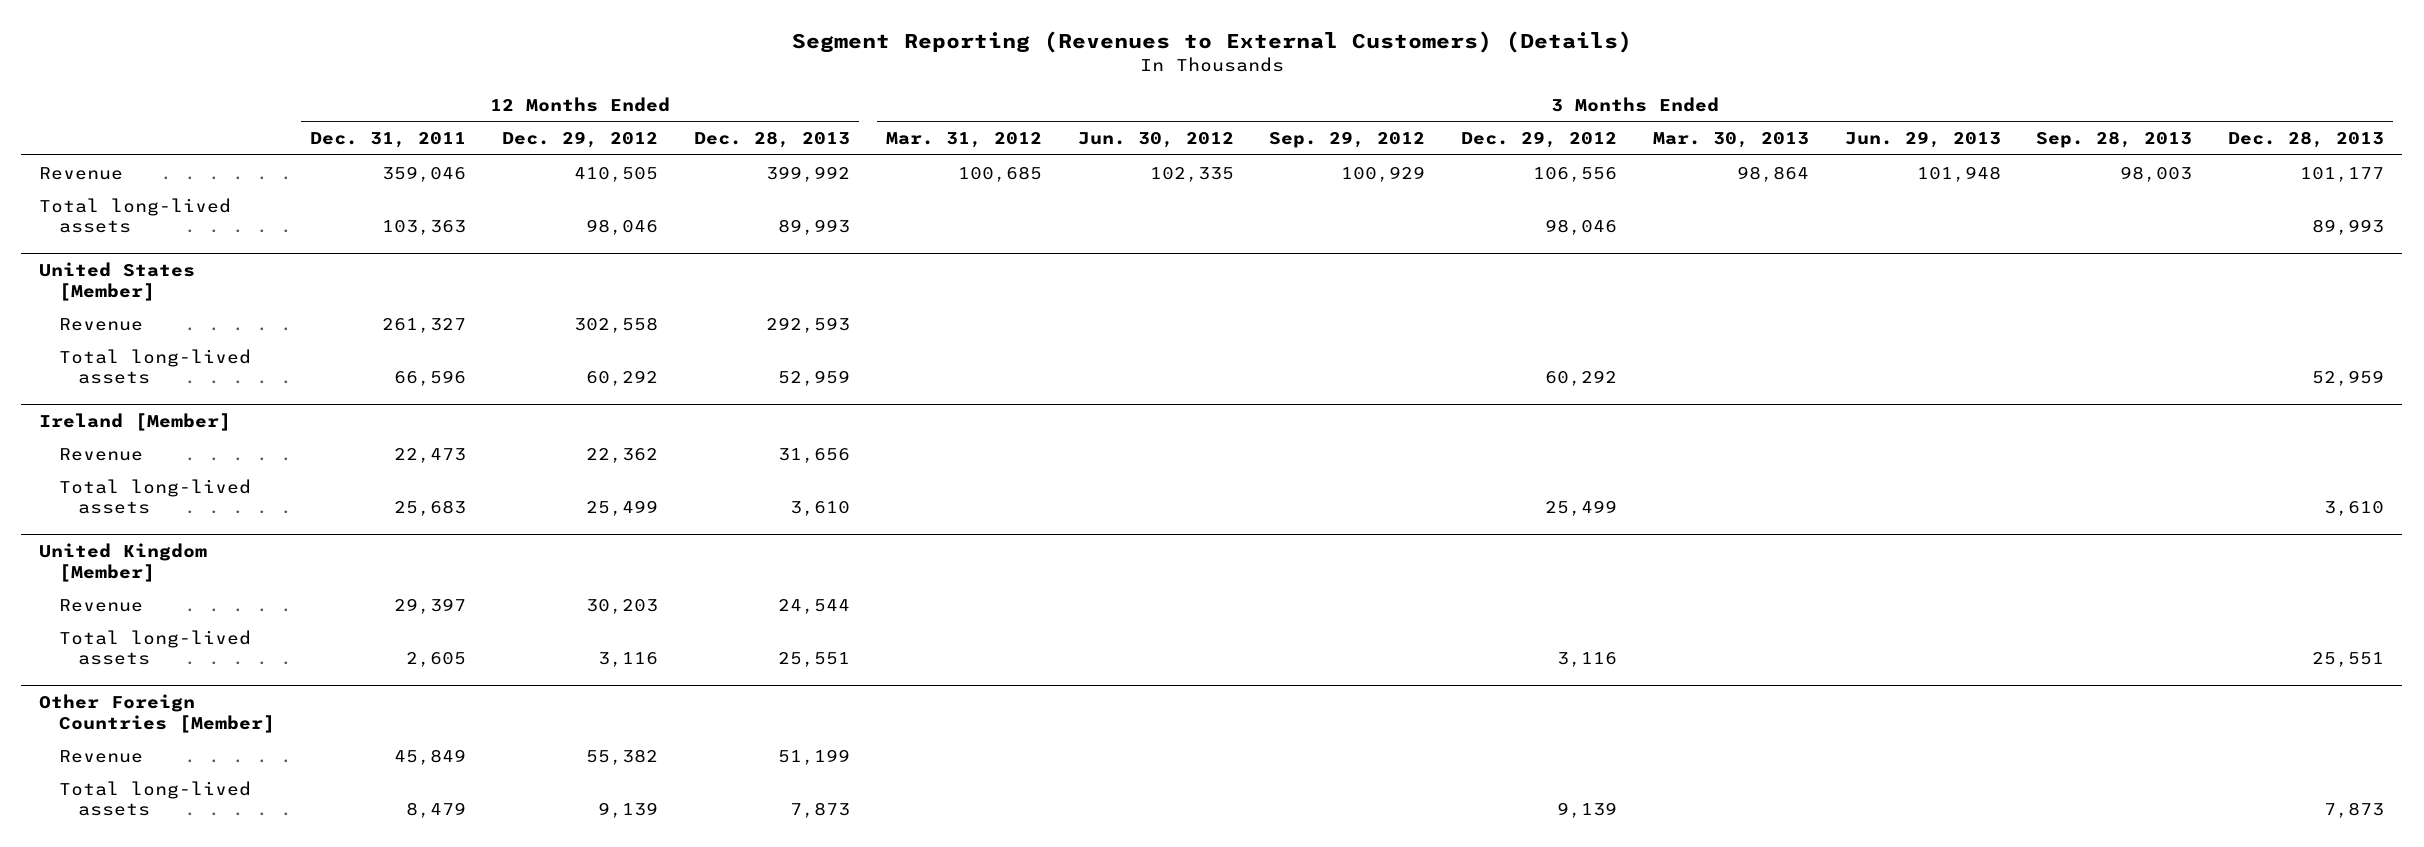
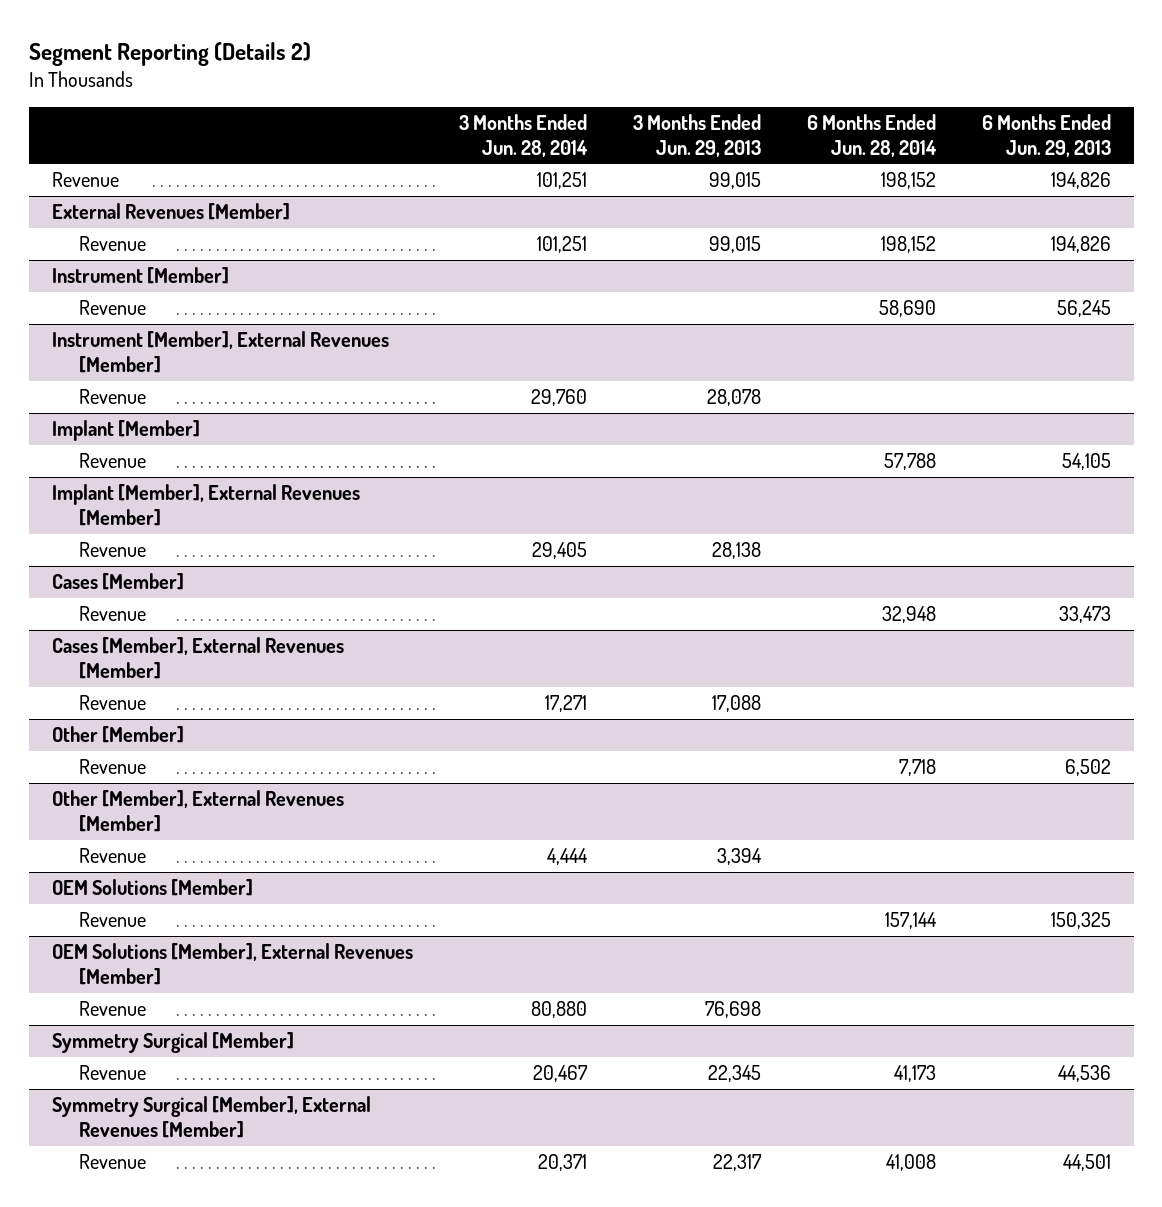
- Segment Reporting (Revenues to External Customers) (Details)
+ Segment Reporting (Details 2)
- | 12 Months Ended Dec. 31, 2011 | 12 Months Ended Dec. 29, 2012 | 12 Months Ended Dec. 28, 2013 | 3 Months Ended Mar. 31, 2012 | 3 Months Ended Jun. 30, 2012 | 3 Months Ended Sep. 29, 2012 | 3 Months Ended Dec. 29, 2012 | 3 Months Ended Mar. 30, 2013 | 3 Months Ended Jun. 29, 2013 | 3 Months Ended Sep. 28, 2013 | 3 Months Ended Dec. 28, 2013
+ | 3 Months Ended Jun. 28, 2014 | 3 Months Ended Jun. 29, 2013 | 6 Months Ended Jun. 28, 2014 | 6 Months Ended Jun. 29, 2013
- Revenue | 359,046 | 410,505 | 399,992 | 100,685 | 102,335 | 100,929 | 106,556 | 98,864 | 101,948 | 98,003 | 101,177
- Total long-lived assets | 103,363 | 98,046 | 89,993 | | | | 98,046 | | | | 89,993
- United States [Member]
- Revenue | 261,327 | 302,558 | 292,593 | | | | | | | |
- Total long-lived assets | 66,596 | 60,292 | 52,959 | | | | 60,292 | | | | 52,959
- Ireland [Member]
- Revenue | 22,473 | 22,362 | 31,656 | | | | | | | |
- Total long-lived assets | 25,683 | 25,499 | 3,610 | | | | 25,499 | | | | 3,610
- United Kingdom [Member]
- Revenue | 29,397 | 30,203 | 24,544 | | | | | | | |
- Total long-lived assets | 2,605 | 3,116 | 25,551 | | | | 3,116 | | | | 25,551
- Other Foreign Countries [Member]
+ Revenue | 101,251 | 99,015 | 198,152 | 194,826
+ External Revenues [Member]
+ Revenue | 101,251 | 99,015 | 198,152 | 194,826
+ Instrument [Member]
+ Revenue | | | 58,690 | 56,245
+ Instrument [Member], External Revenues [Member]
+ Revenue | 29,760 | 28,078 | |
+ Implant [Member]
+ Revenue | | | 57,788 | 54,105
+ Implant [Member], External Revenues [Member]
+ Revenue | 29,405 | 28,138 | |
+ Cases [Member]
+ Revenue | | | 32,948 | 33,473
+ Cases [Member], External Revenues [Member]
+ Revenue | 17,271 | 17,088 | |
+ Other [Member]
- Total long-lived assets | 8,479 | 9,139 | 7,873 | | | | 9,139 | | | | 7,873
+ Other [Member], External Revenues [Member]
+ Revenue | 4,444 | 3,394 | |
+ OEM Solutions [Member]
+ Revenue | | | 157,144 | 150,325
+ OEM Solutions [Member], External Revenues [Member]
+ Revenue | 80,880 | 76,698 | |
+ Symmetry Surgical [Member]
+ Revenue | 20,467 | 22,345 | 41,173 | 44,536
+ Symmetry Surgical [Member], External Revenues [Member]
+ Revenue | 20,371 | 22,317 | 41,008 | 44,501

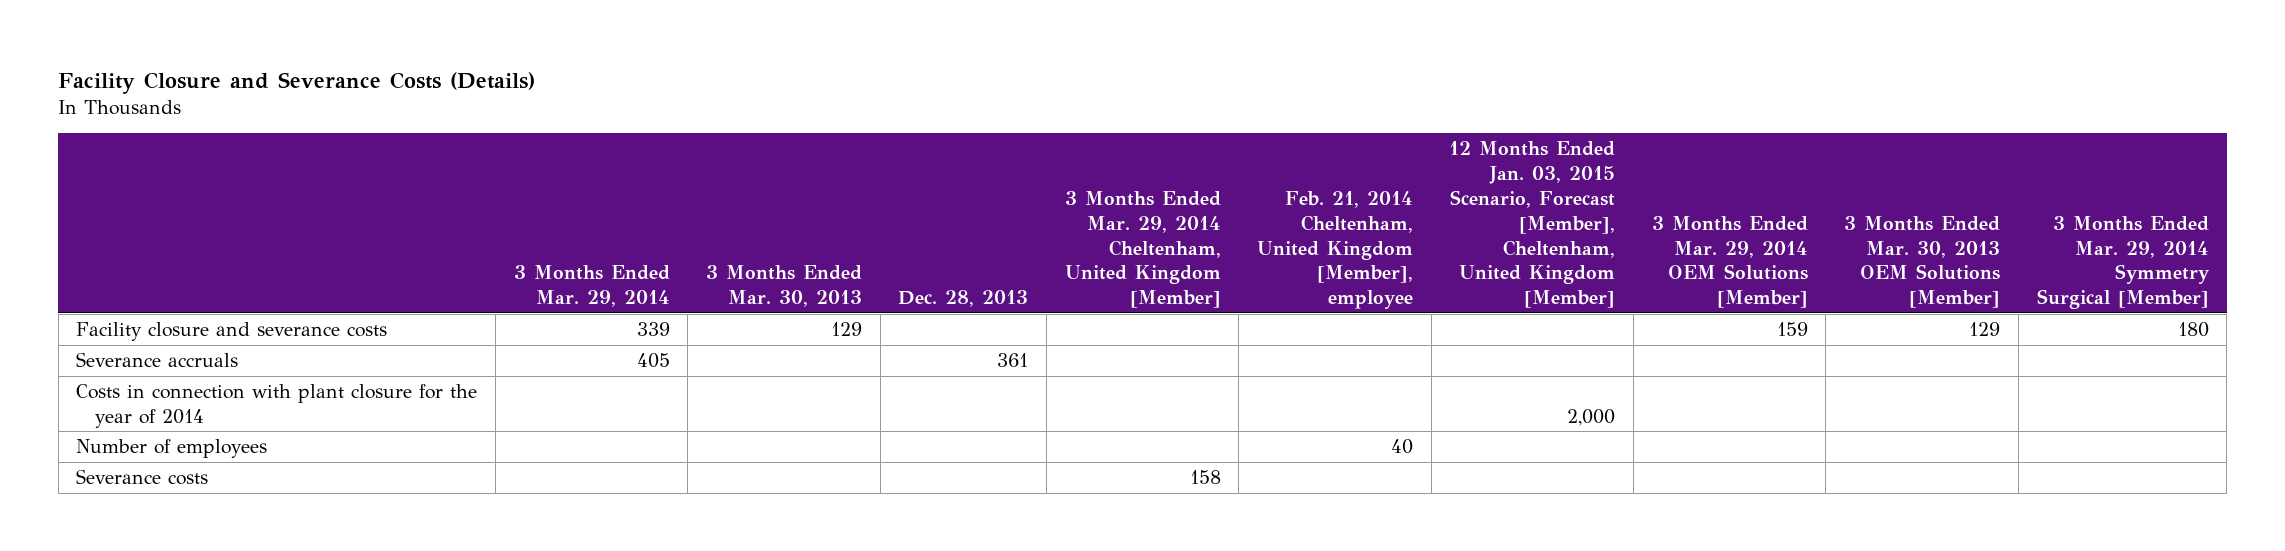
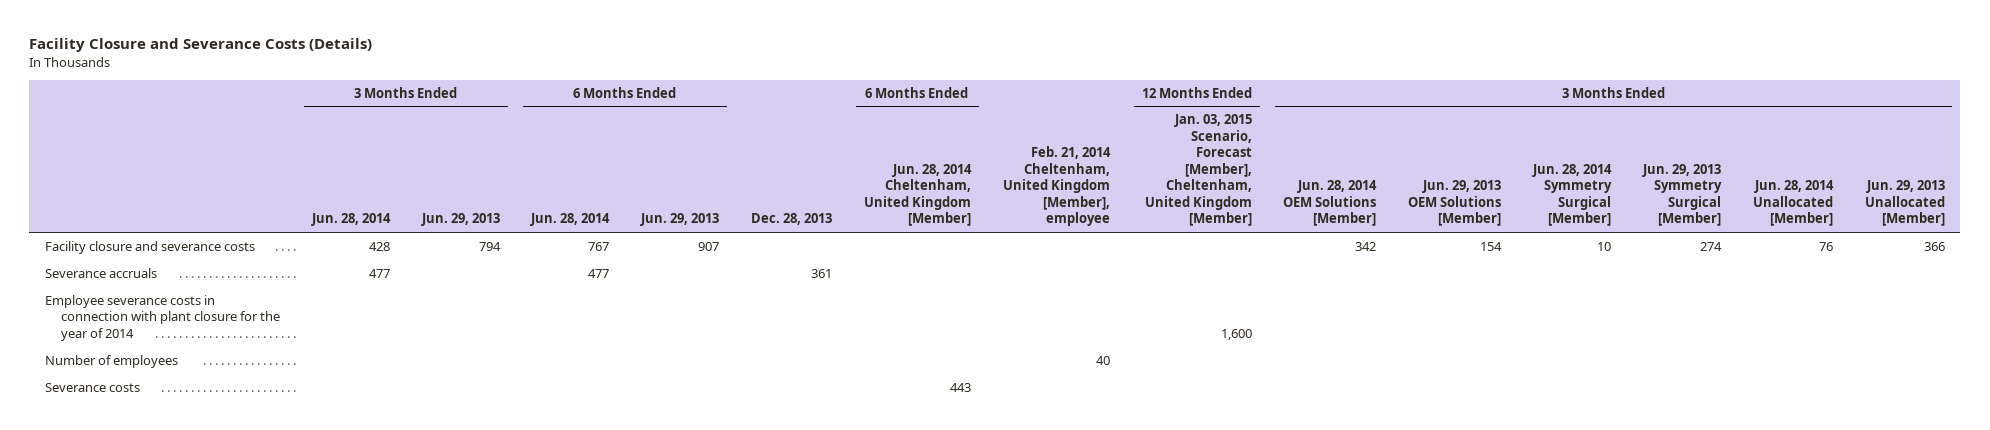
- | 3 Months Ended Mar. 29, 2014 | 3 Months Ended Mar. 30, 2013 | Dec. 28, 2013 | 3 Months Ended Mar. 29, 2014 Cheltenham, United Kingdom [Member] | Feb. 21, 2014 Cheltenham, United Kingdom [Member], employee | 12 Months Ended Jan. 03, 2015 Scenario, Forecast [Member], Cheltenham, United Kingdom [Member] | 3 Months Ended Mar. 29, 2014 OEM Solutions [Member] | 3 Months Ended Mar. 30, 2013 OEM Solutions [Member] | 3 Months Ended Mar. 29, 2014 Symmetry Surgical [Member]
+ | 3 Months Ended Jun. 28, 2014 | 3 Months Ended Jun. 29, 2013 | 6 Months Ended Jun. 28, 2014 | 6 Months Ended Jun. 29, 2013 | Dec. 28, 2013 | 6 Months Ended Jun. 28, 2014 Cheltenham, United Kingdom [Member] | Feb. 21, 2014 Cheltenham, United Kingdom [Member], employee | 12 Months Ended Jan. 03, 2015 Scenario, Forecast [Member], Cheltenham, United Kingdom [Member] | 3 Months Ended Jun. 28, 2014 OEM Solutions [Member] | 3 Months Ended Jun. 29, 2013 OEM Solutions [Member] | 3 Months Ended Jun. 28, 2014 Symmetry Surgical [Member] | 3 Months Ended Jun. 29, 2013 Symmetry Surgical [Member] | 3 Months Ended Jun. 28, 2014 Unallocated [Member] | 3 Months Ended Jun. 29, 2013 Unallocated [Member]
- Costs in connection with plant closure for the year of 2014 | | | | | | 2,000 | | |
+ Employee severance costs in connection with plant closure for the year of 2014 | | | | | | | | 1,600 | | | | | |

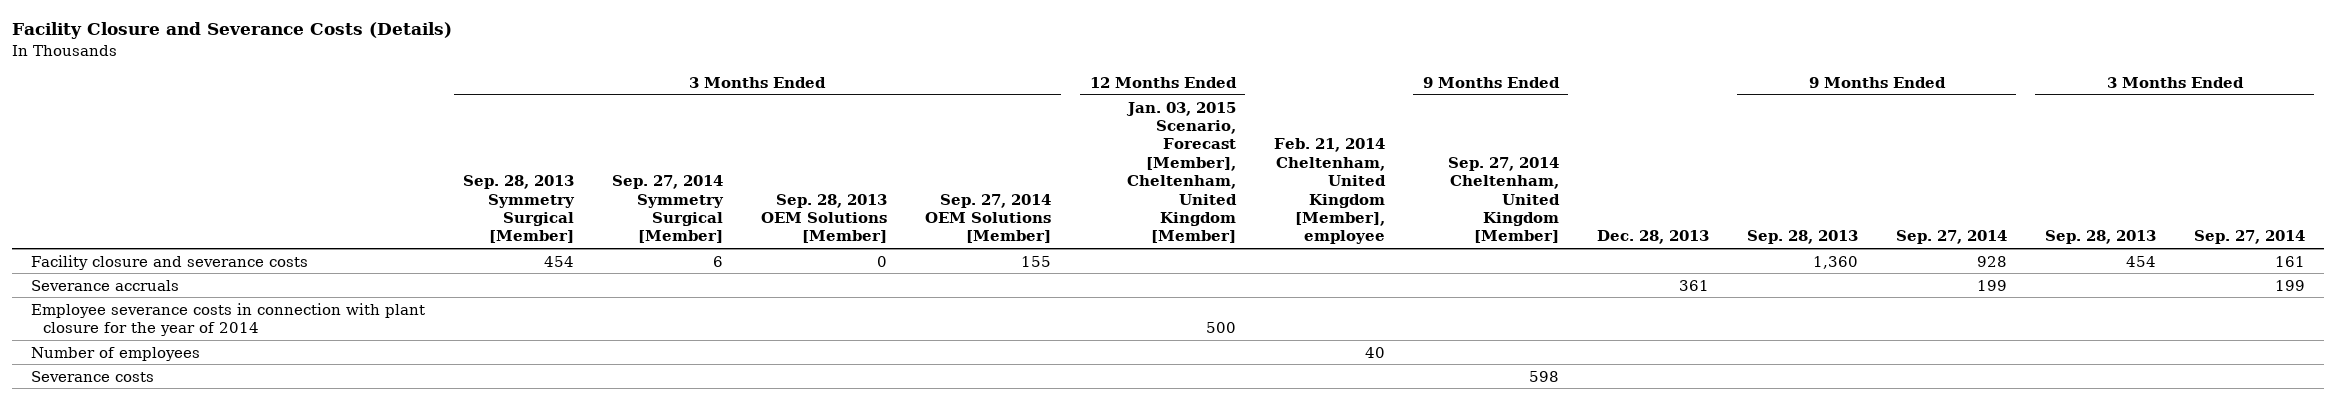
- | 3 Months Ended Jun. 28, 2014 | 3 Months Ended Jun. 29, 2013 | 6 Months Ended Jun. 28, 2014 | 6 Months Ended Jun. 29, 2013 | Dec. 28, 2013 | 6 Months Ended Jun. 28, 2014 Cheltenham, United Kingdom [Member] | Feb. 21, 2014 Cheltenham, United Kingdom [Member], employee | 12 Months Ended Jan. 03, 2015 Scenario, Forecast [Member], Cheltenham, United Kingdom [Member] | 3 Months Ended Jun. 28, 2014 OEM Solutions [Member] | 3 Months Ended Jun. 29, 2013 OEM Solutions [Member] | 3 Months Ended Jun. 28, 2014 Symmetry Surgical [Member] | 3 Months Ended Jun. 29, 2013 Symmetry Surgical [Member] | 3 Months Ended Jun. 28, 2014 Unallocated [Member] | 3 Months Ended Jun. 29, 2013 Unallocated [Member]
+ | 3 Months Ended Sep. 28, 2013 Symmetry Surgical [Member] | 3 Months Ended Sep. 27, 2014 Symmetry Surgical [Member] | 3 Months Ended Sep. 28, 2013 OEM Solutions [Member] | 3 Months Ended Sep. 27, 2014 OEM Solutions [Member] | 12 Months Ended Jan. 03, 2015 Scenario, Forecast [Member], Cheltenham, United Kingdom [Member] | Feb. 21, 2014 Cheltenham, United Kingdom [Member], employee | 9 Months Ended Sep. 27, 2014 Cheltenham, United Kingdom [Member] | Dec. 28, 2013 | 9 Months Ended Sep. 28, 2013 | 9 Months Ended Sep. 27, 2014 | 3 Months Ended Sep. 28, 2013 | 3 Months Ended Sep. 27, 2014
- Employee severance costs in connection with plant closure for the year of 2014 | | | | | | | | 1,600 | | | | | |
+ Employee severance costs in connection with plant closure for the year of 2014 | | | | | 500 | | | | | | |

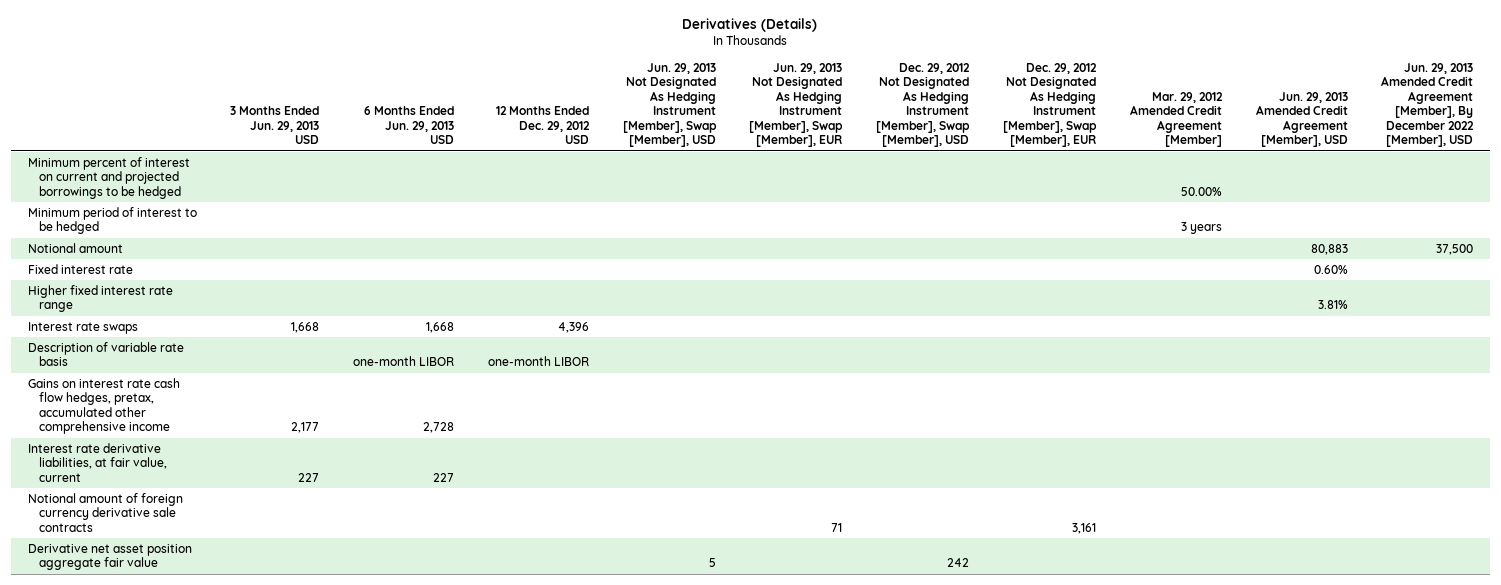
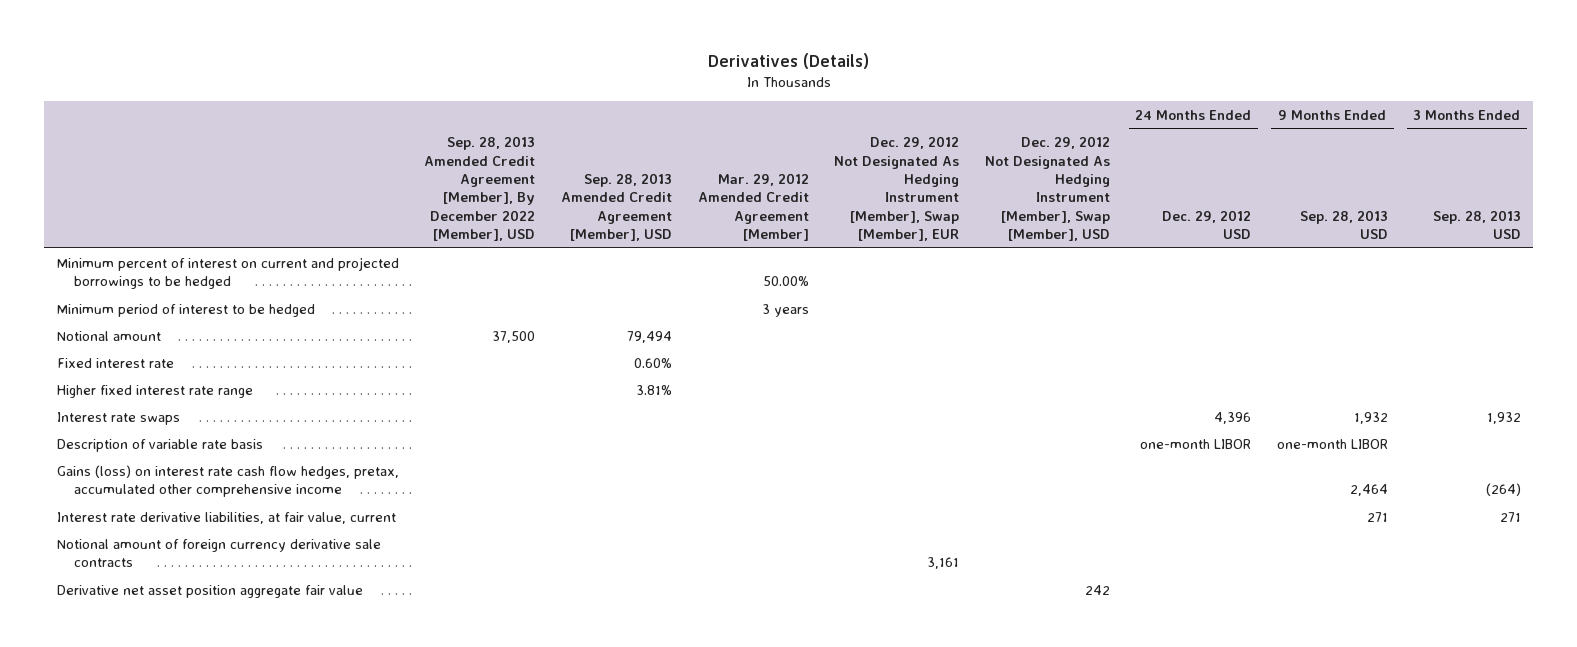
- | 3 Months Ended Jun. 29, 2013 USD | 6 Months Ended Jun. 29, 2013 USD | 12 Months Ended Dec. 29, 2012 USD | Jun. 29, 2013 Not Designated As Hedging Instrument [Member], Swap [Member], USD | Jun. 29, 2013 Not Designated As Hedging Instrument [Member], Swap [Member], EUR | Dec. 29, 2012 Not Designated As Hedging Instrument [Member], Swap [Member], USD | Dec. 29, 2012 Not Designated As Hedging Instrument [Member], Swap [Member], EUR | Mar. 29, 2012 Amended Credit Agreement [Member] | Jun. 29, 2013 Amended Credit Agreement [Member], USD | Jun. 29, 2013 Amended Credit Agreement [Member], By December 2022 [Member], USD
+ | Sep. 28, 2013 Amended Credit Agreement [Member], By December 2022 [Member], USD | Sep. 28, 2013 Amended Credit Agreement [Member], USD | Mar. 29, 2012 Amended Credit Agreement [Member] | Dec. 29, 2012 Not Designated As Hedging Instrument [Member], Swap [Member], EUR | Dec. 29, 2012 Not Designated As Hedging Instrument [Member], Swap [Member], USD | 24 Months Ended Dec. 29, 2012 USD | 9 Months Ended Sep. 28, 2013 USD | 3 Months Ended Sep. 28, 2013 USD
- Gains on interest rate cash flow hedges, pretax, accumulated other comprehensive income | 2,177 | 2,728 | | | | | | | |
+ Gains (loss) on interest rate cash flow hedges, pretax, accumulated other comprehensive income | | | | | | | 2,464 | (264)

